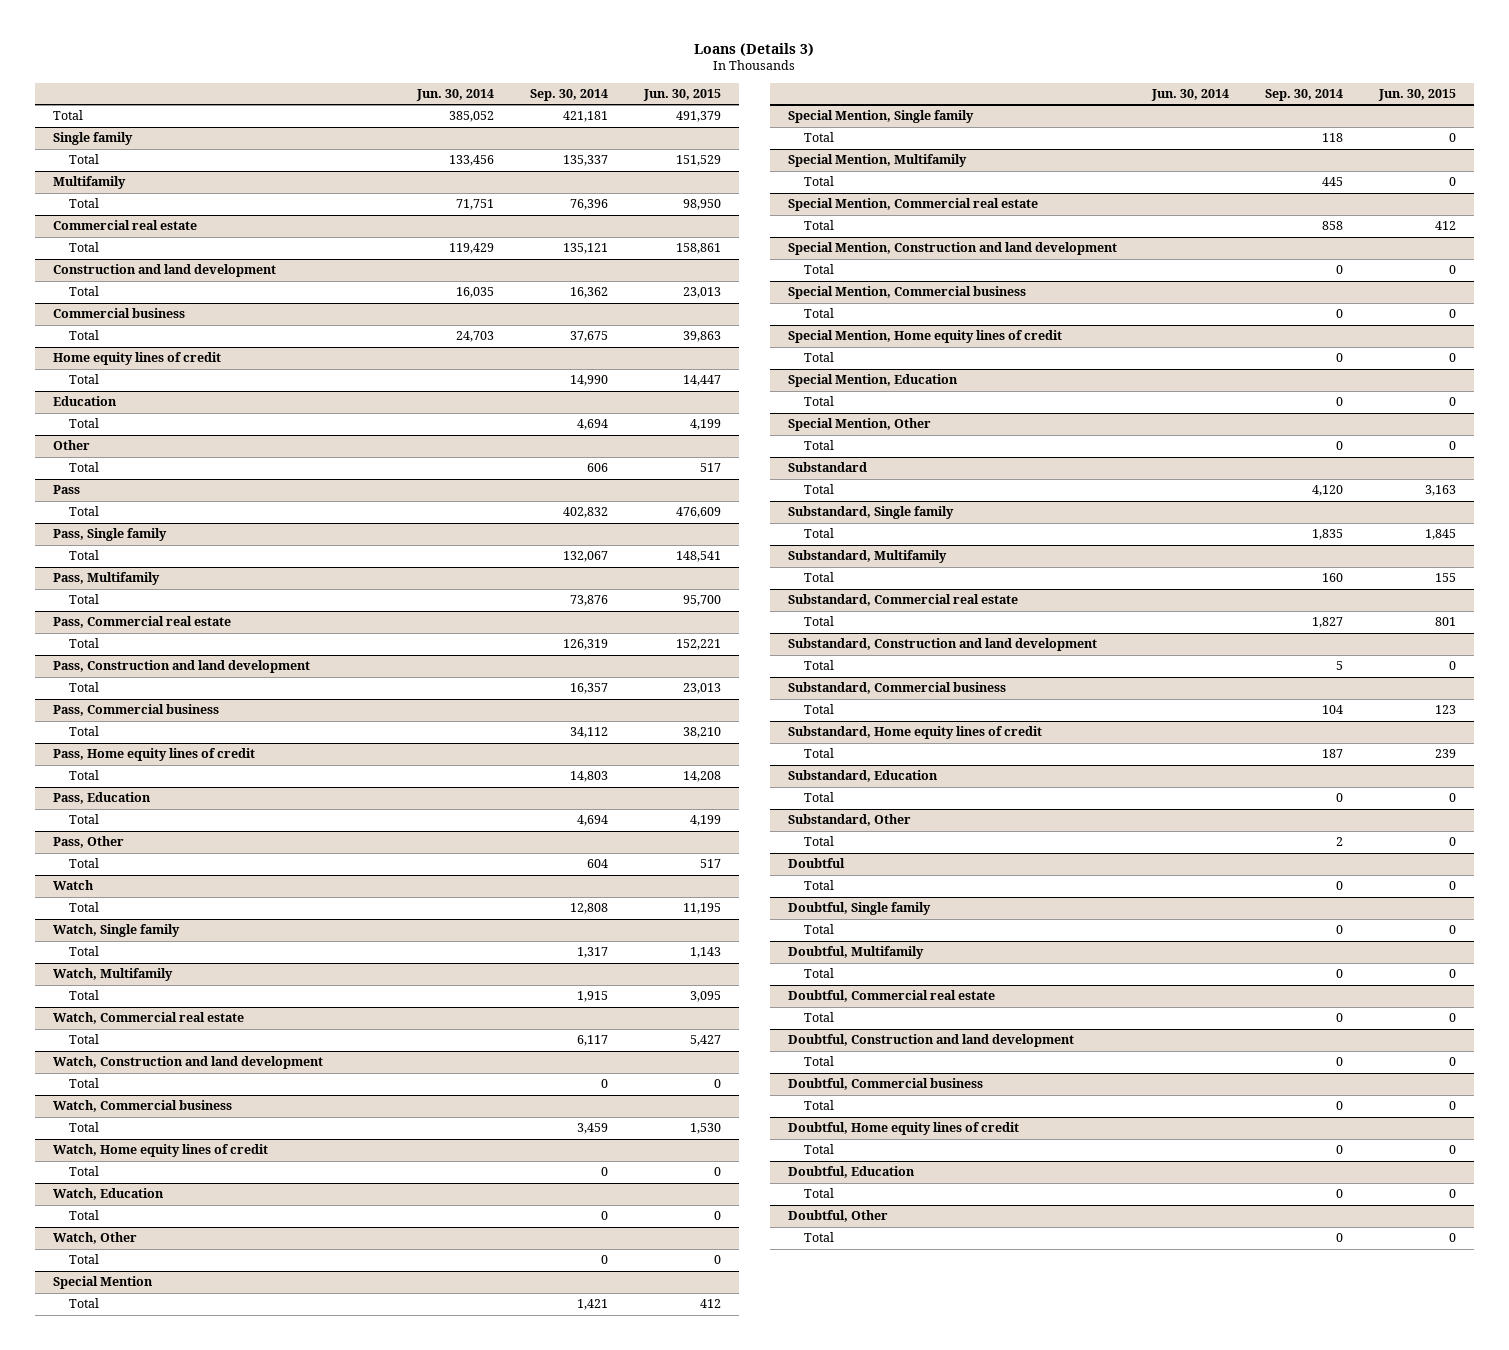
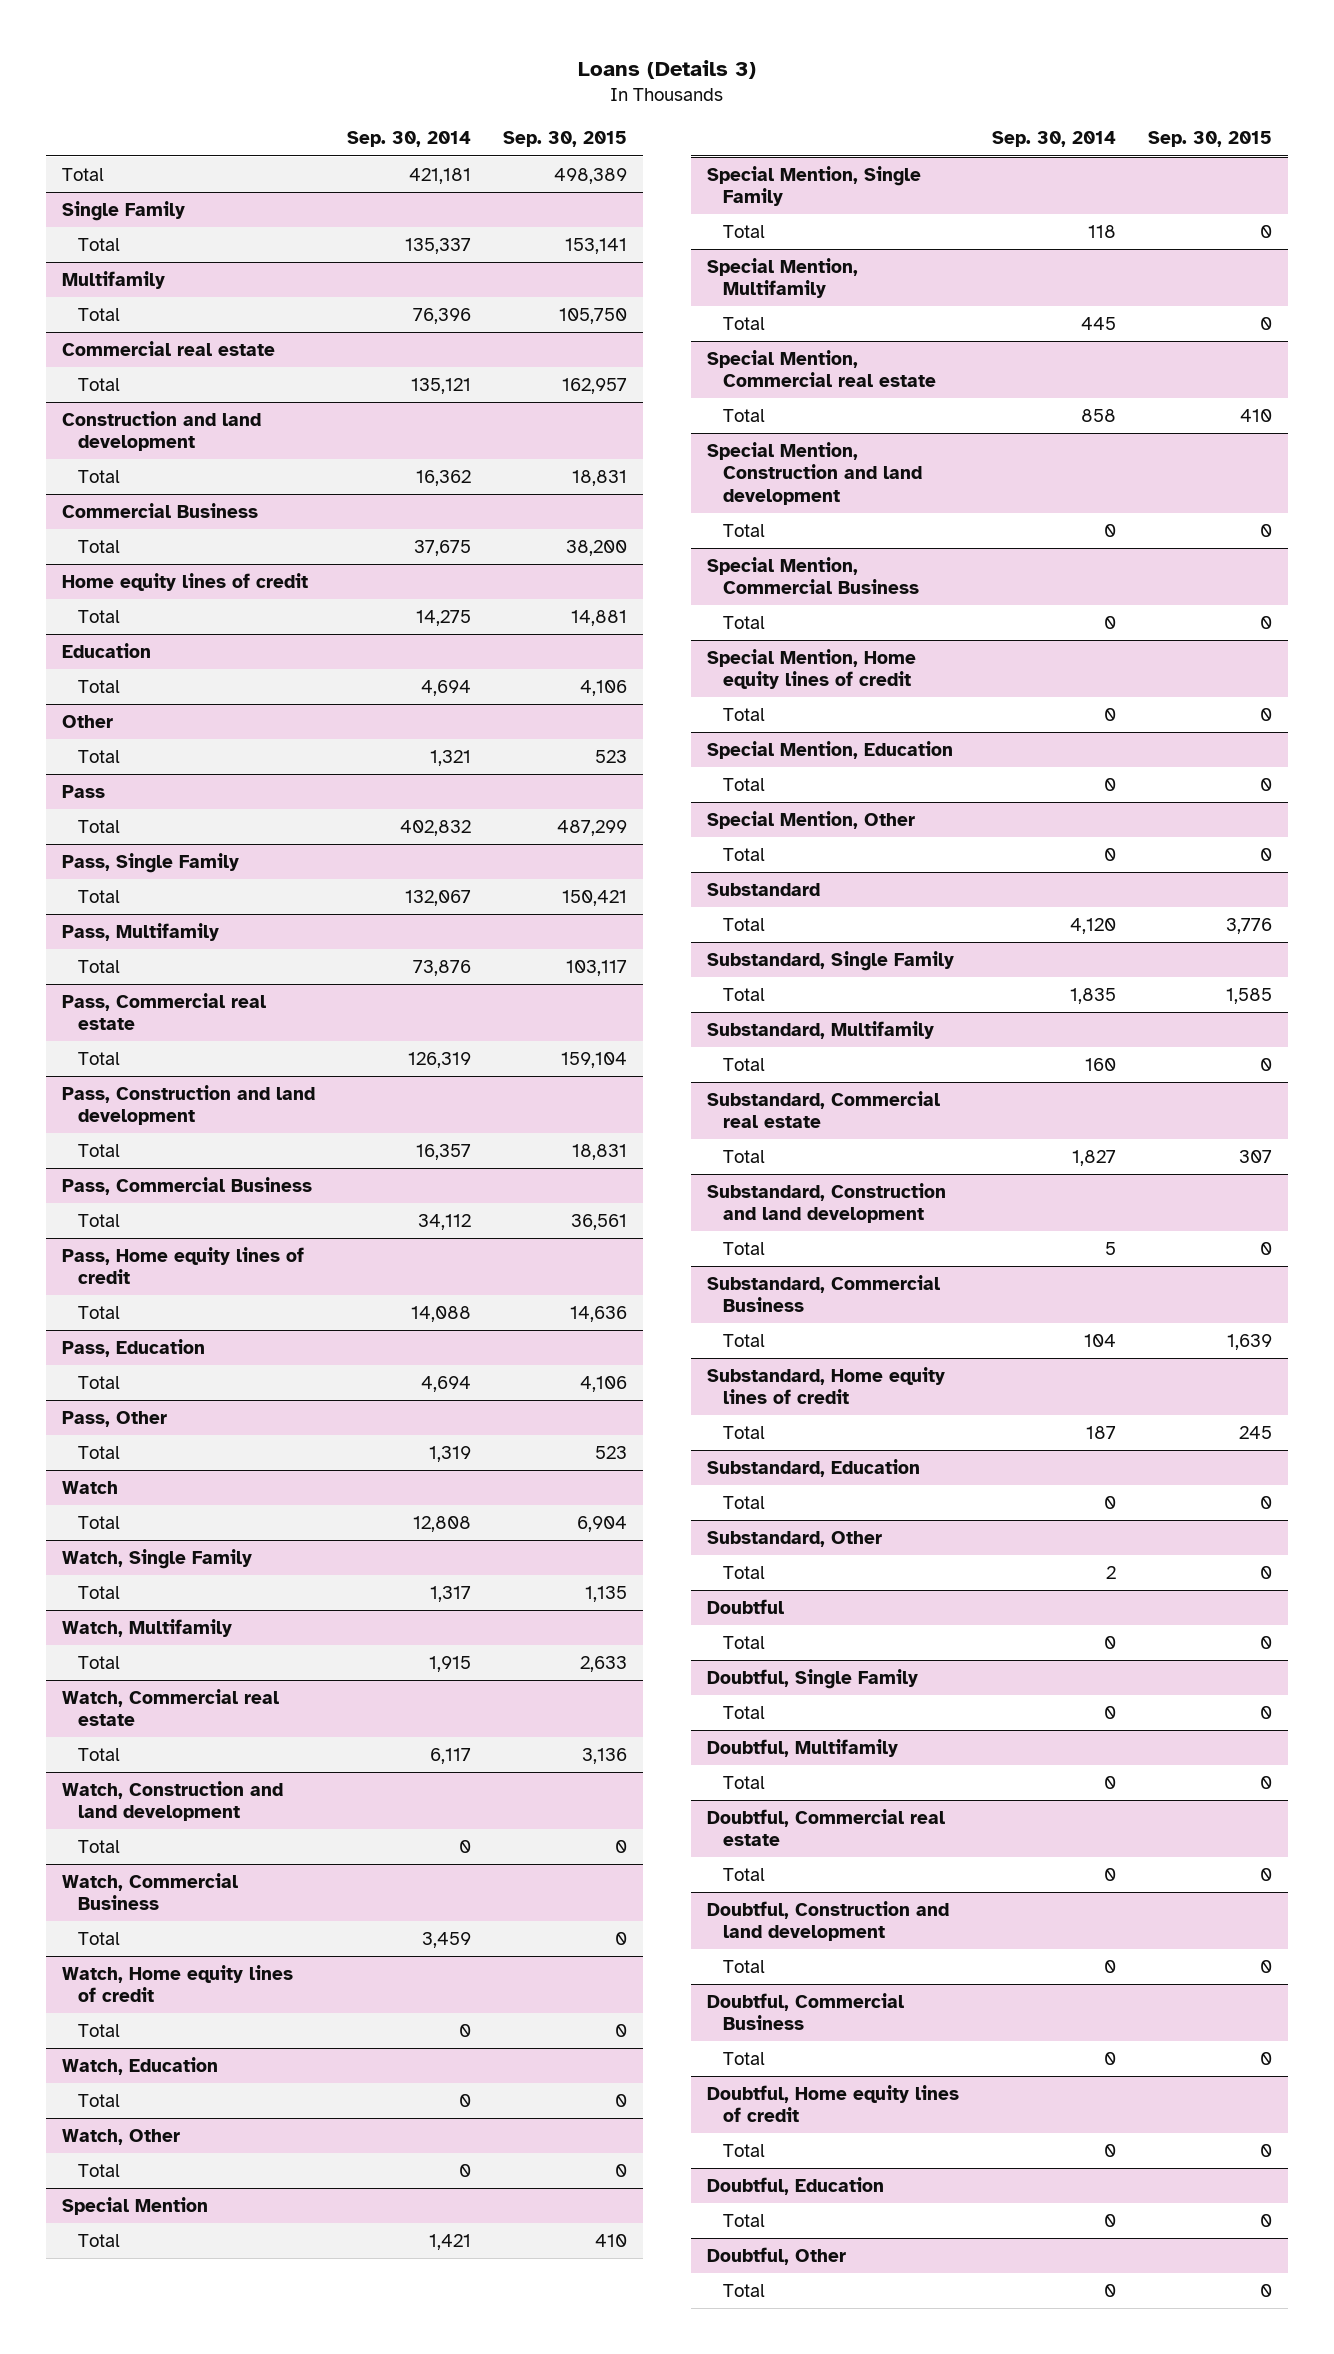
- | Jun. 30, 2014 | Sep. 30, 2014 | Jun. 30, 2015
+ | Sep. 30, 2014 | Sep. 30, 2015
- Single family
+ Single Family
- Commercial business
+ Commercial Business
@ Home equity lines of credit
- Total | | 14,990 | 14,447
+ Total | 14,275 | 14,881
@ Other
- Total | | 606 | 517
+ Total | 1,321 | 523
- Pass, Single family
+ Pass, Single Family
- Pass, Commercial business
+ Pass, Commercial Business
@ Pass, Home equity lines of credit
- Total | | 14,803 | 14,208
+ Total | 14,088 | 14,636
@ Pass, Other
- Total | | 604 | 517
+ Total | 1,319 | 523
- Watch, Single family
+ Watch, Single Family
- Watch, Commercial business
+ Watch, Commercial Business
- Special Mention, Single family
+ Special Mention, Single Family
- Special Mention, Commercial business
+ Special Mention, Commercial Business
- Substandard, Single family
+ Substandard, Single Family
- Substandard, Commercial business
+ Substandard, Commercial Business
- Doubtful, Single family
+ Doubtful, Single Family
- Doubtful, Commercial business
+ Doubtful, Commercial Business

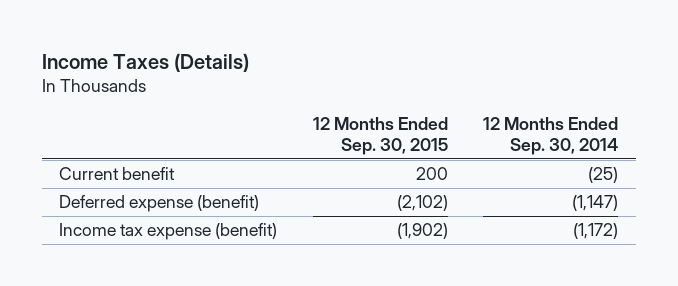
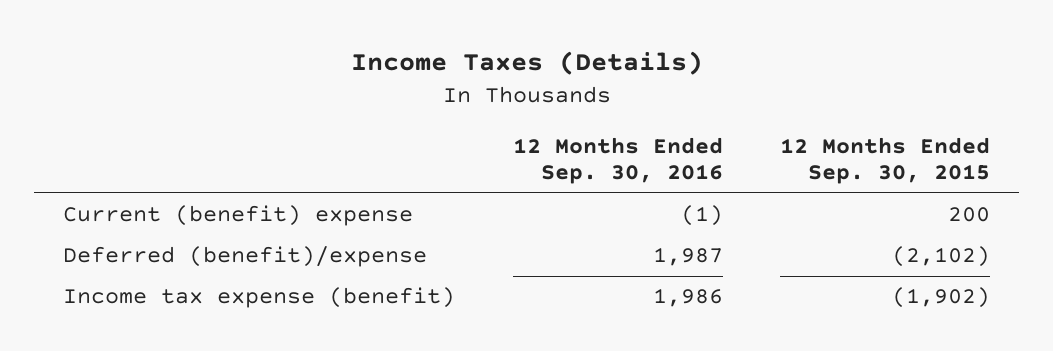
- | 12 Months Ended Sep. 30, 2015 | 12 Months Ended Sep. 30, 2014
+ | 12 Months Ended Sep. 30, 2016 | 12 Months Ended Sep. 30, 2015
- Current benefit | 200 | (25)
- Deferred expense (benefit) | (2,102) | (1,147)
+ Current (benefit) expense | (1) | 200
+ Deferred (benefit)/expense | 1,987 | (2,102)

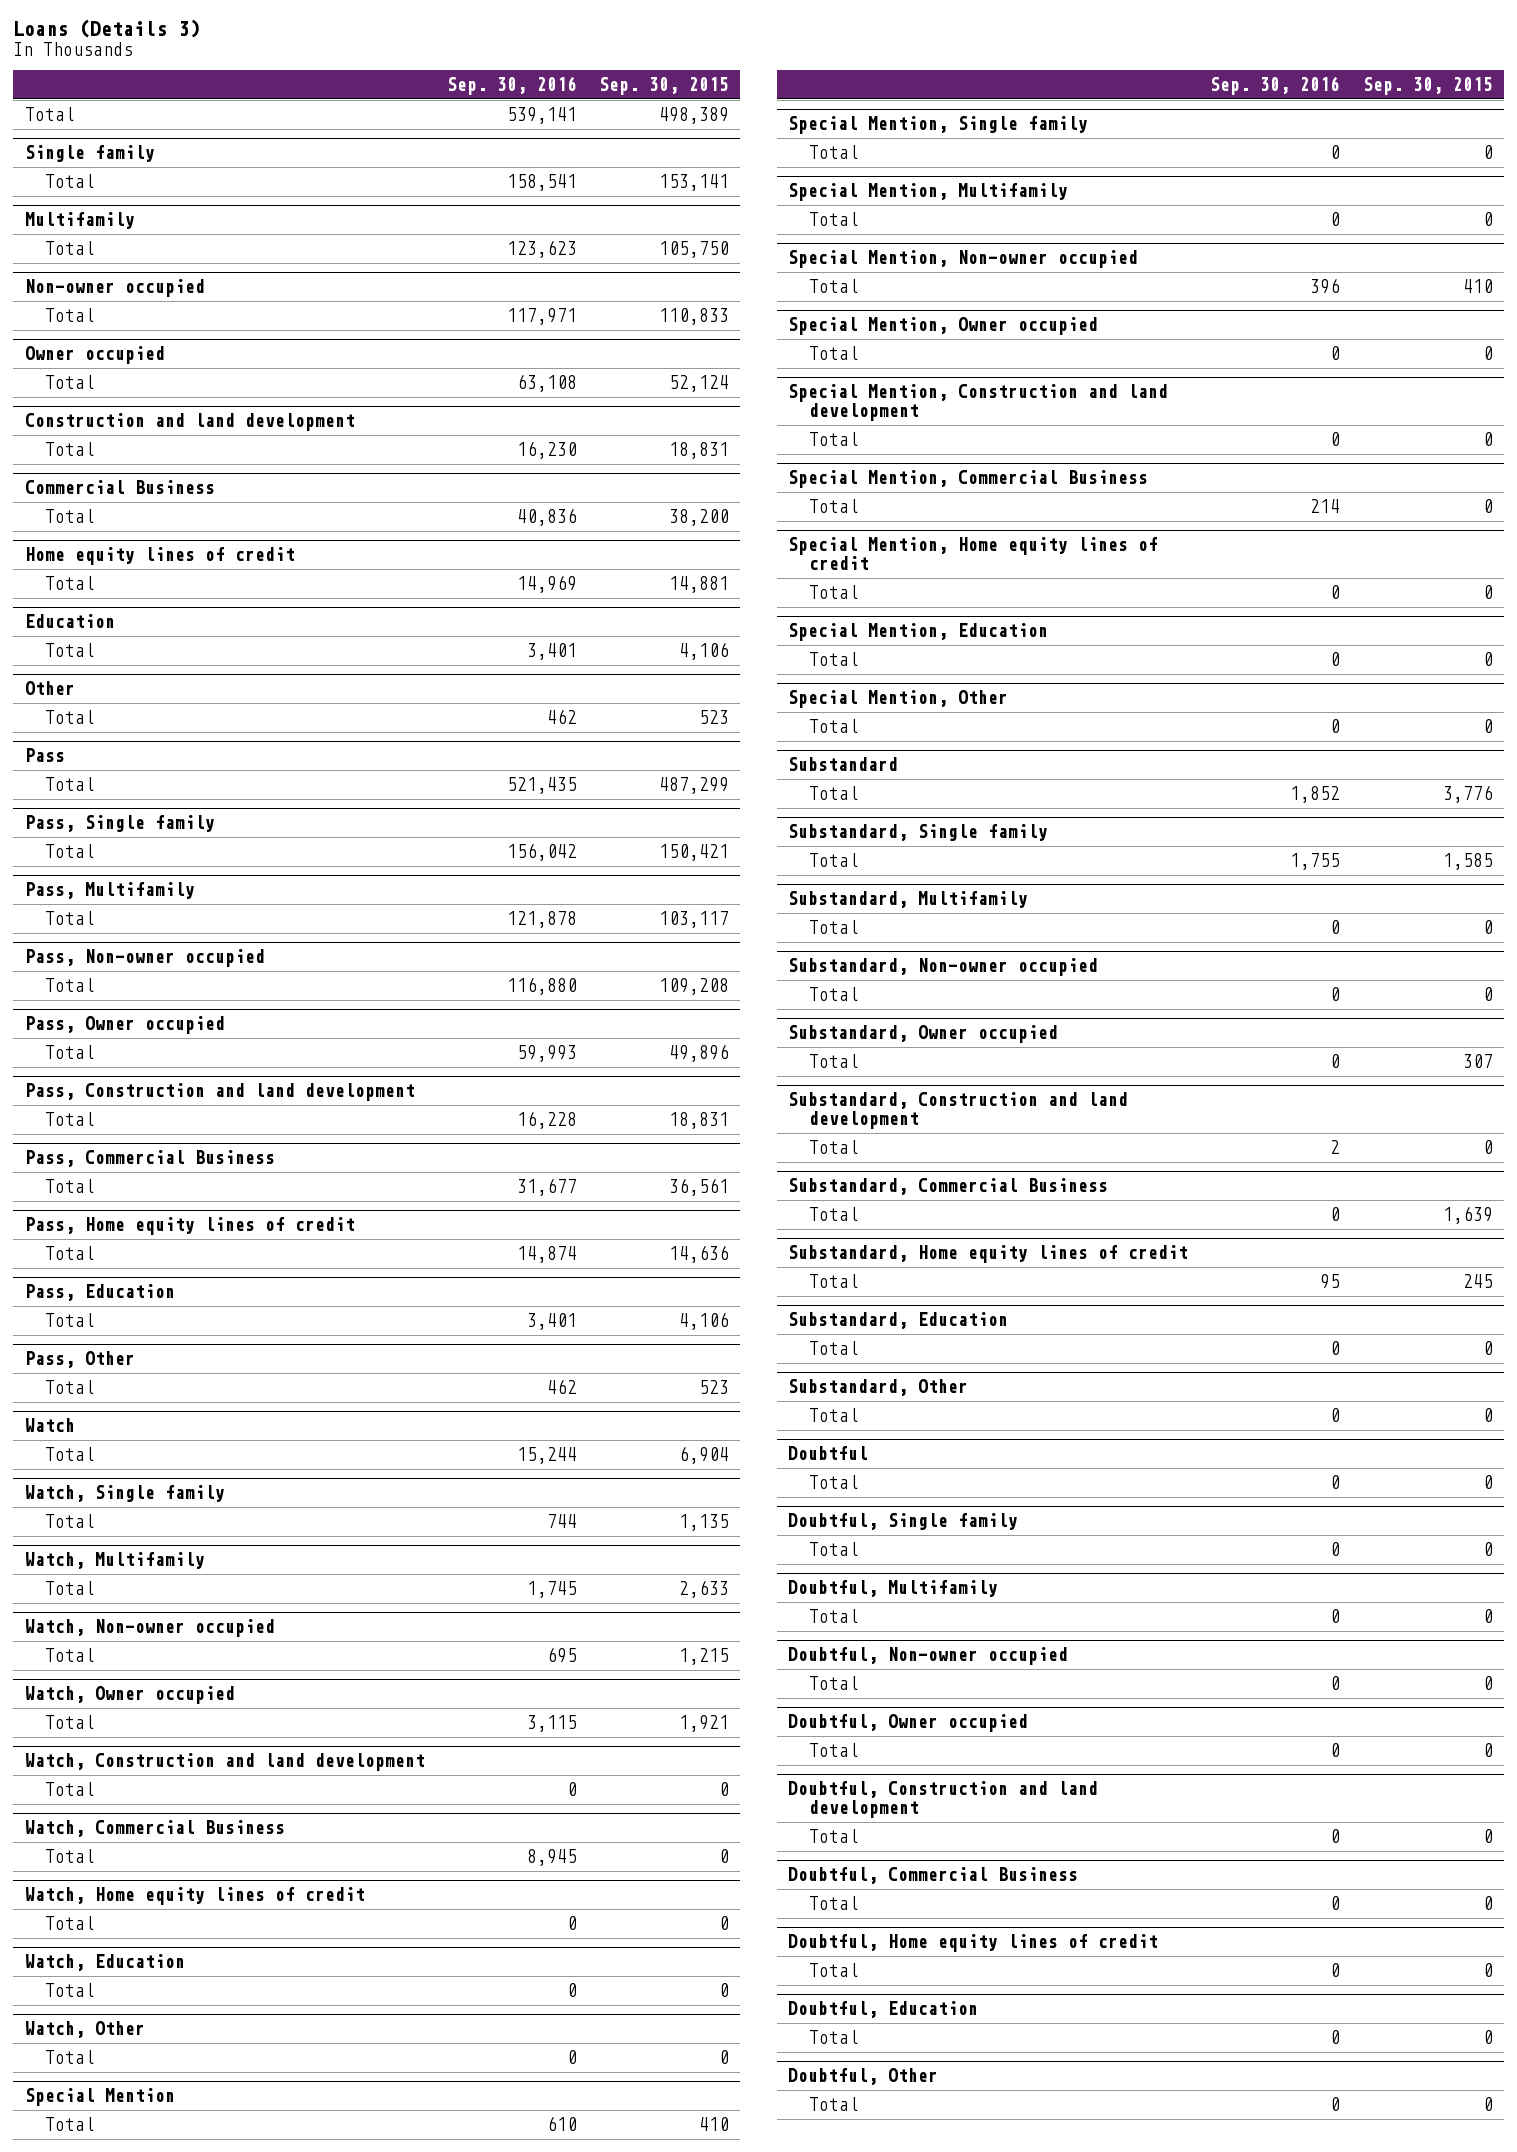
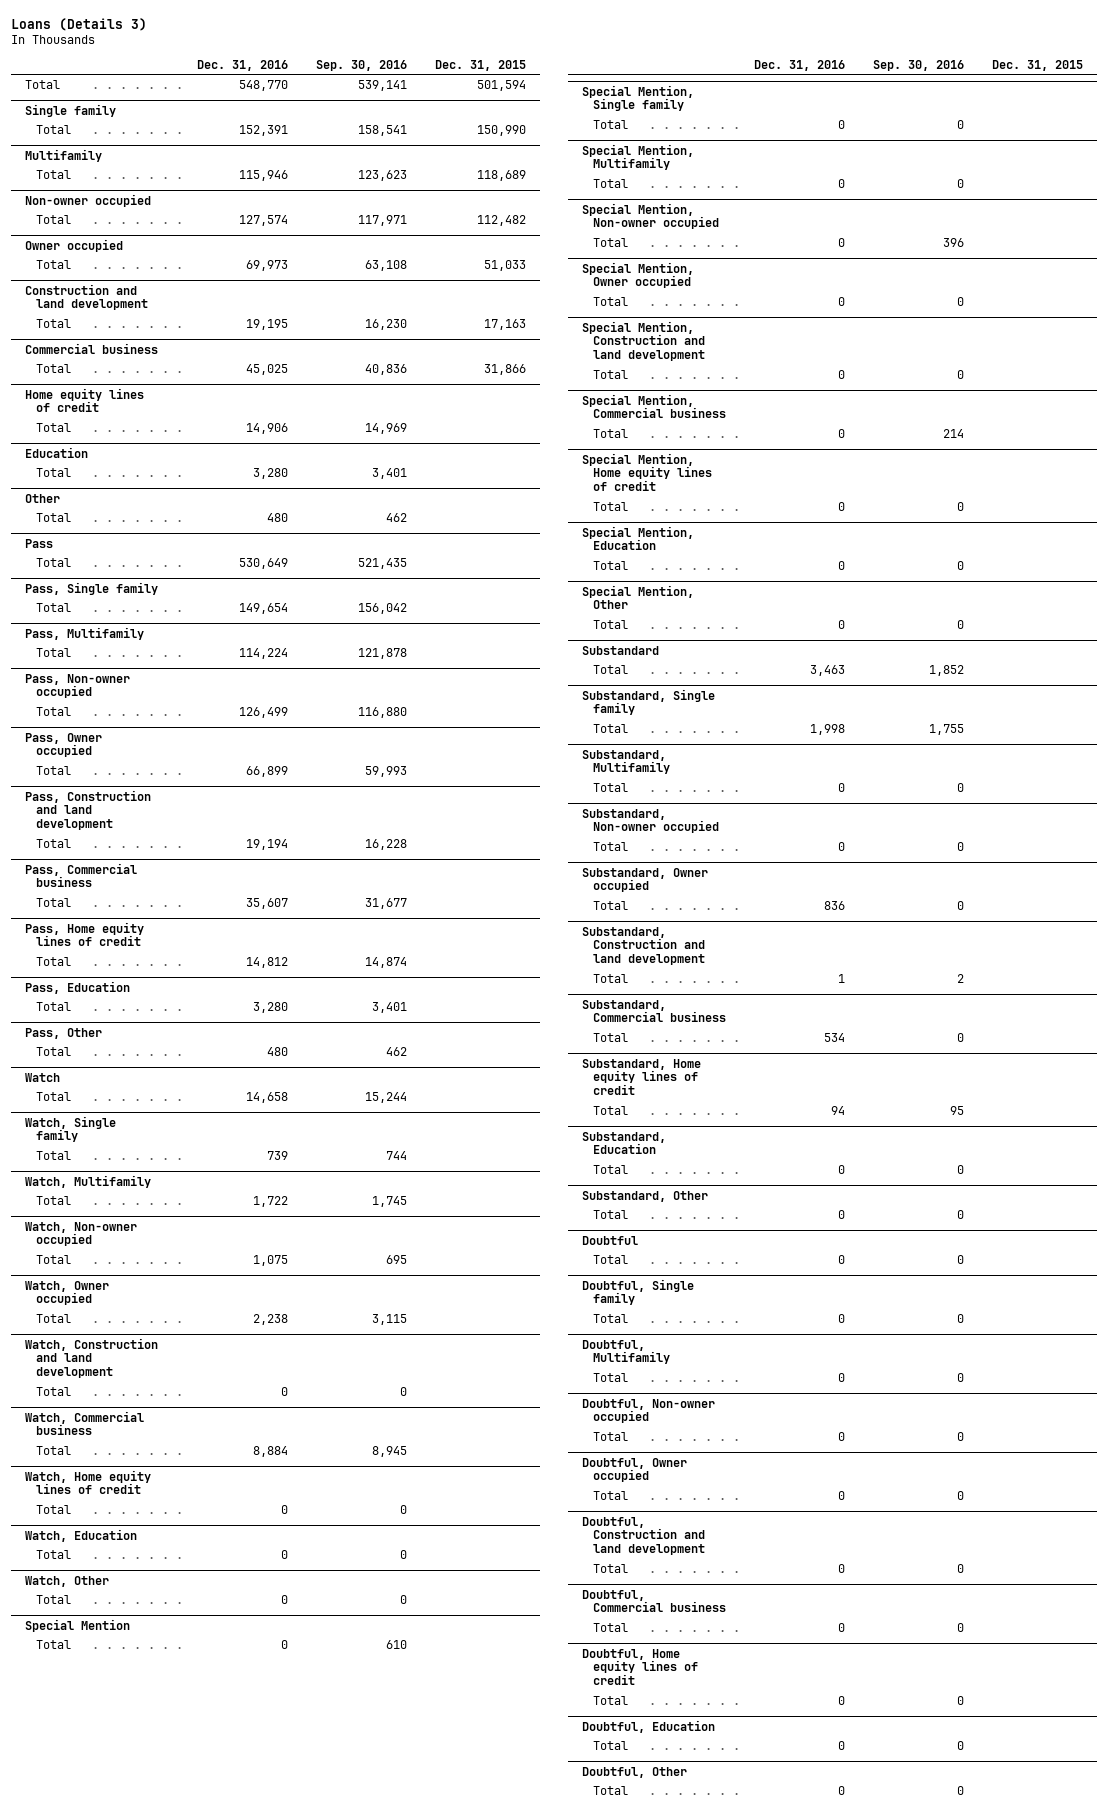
- | Sep. 30, 2016 | Sep. 30, 2015
+ | Dec. 31, 2016 | Sep. 30, 2016 | Dec. 31, 2015
- Commercial Business
+ Commercial business
- Pass, Commercial Business
+ Pass, Commercial business
- Watch, Commercial Business
+ Watch, Commercial business
- Special Mention, Commercial Business
+ Special Mention, Commercial business
- Substandard, Commercial Business
+ Substandard, Commercial business
- Doubtful, Commercial Business
+ Doubtful, Commercial business

